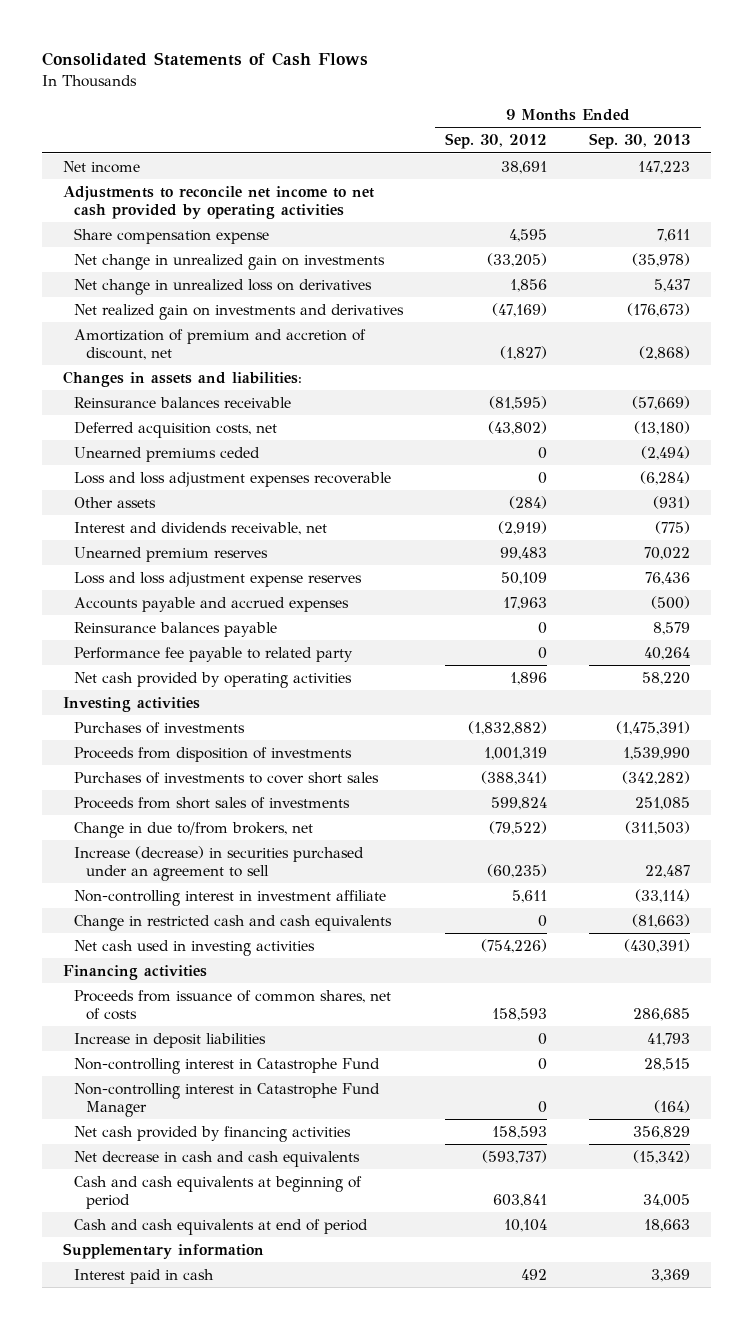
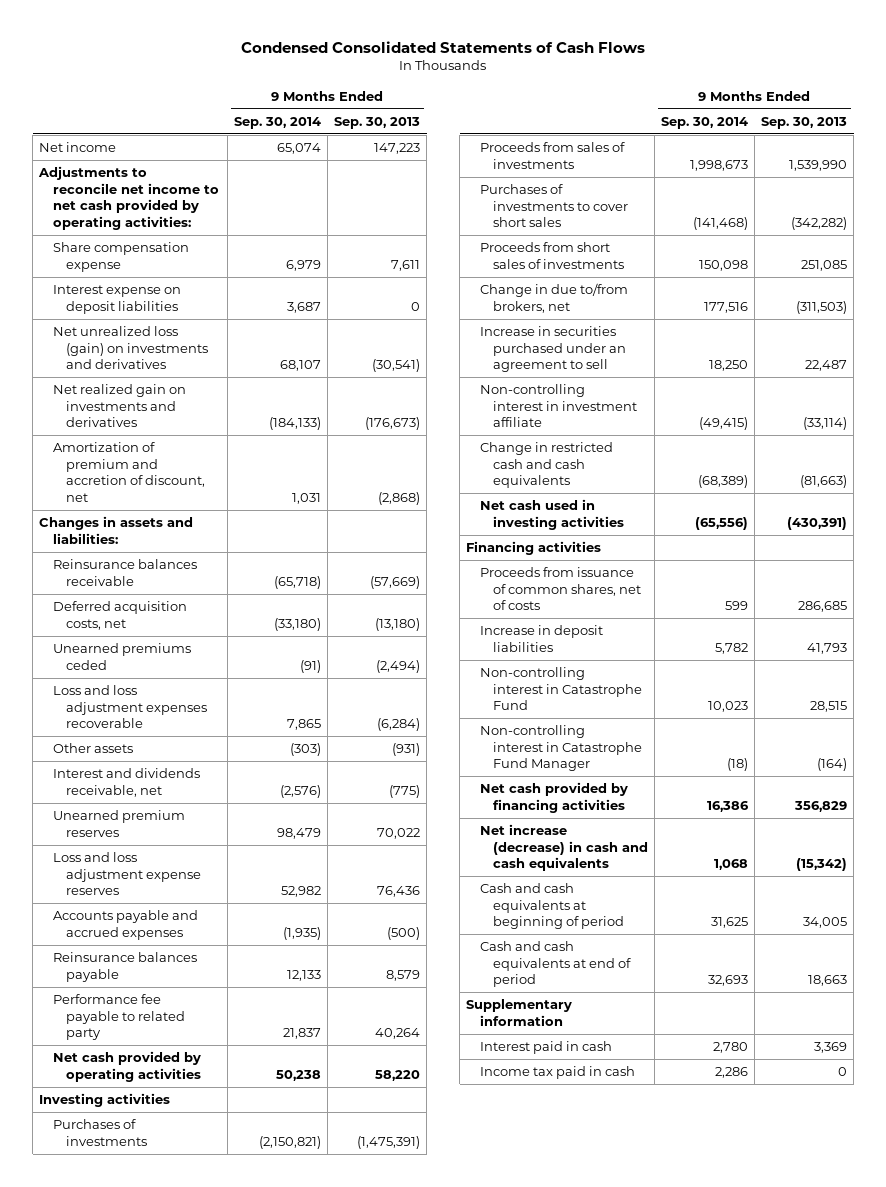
- Consolidated Statements of Cash Flows
+ Condensed Consolidated Statements of Cash Flows
- | 9 Months Ended Sep. 30, 2012 | 9 Months Ended Sep. 30, 2013
+ | 9 Months Ended Sep. 30, 2014 | 9 Months Ended Sep. 30, 2013
- Adjustments to reconcile net income to net cash provided by operating activities
+ Adjustments to reconcile net income to net cash provided by operating activities:
- Net change in unrealized gain on investments | (33,205) | (35,978)
- Net change in unrealized loss on derivatives | 1,856 | 5,437
+ Interest expense on deposit liabilities | 3,687 | 0
+ Net unrealized loss (gain) on investments and derivatives | 68,107 | (30,541)
- Proceeds from disposition of investments | 1,001,319 | 1,539,990
+ Proceeds from sales of investments | 1,998,673 | 1,539,990
- Increase (decrease) in securities purchased under an agreement to sell | (60,235) | 22,487
+ Increase in securities purchased under an agreement to sell | 18,250 | 22,487
- Net decrease in cash and cash equivalents | (593,737) | (15,342)
+ Net increase (decrease) in cash and cash equivalents | 1,068 | (15,342)
+ Income tax paid in cash | 2,286 | 0

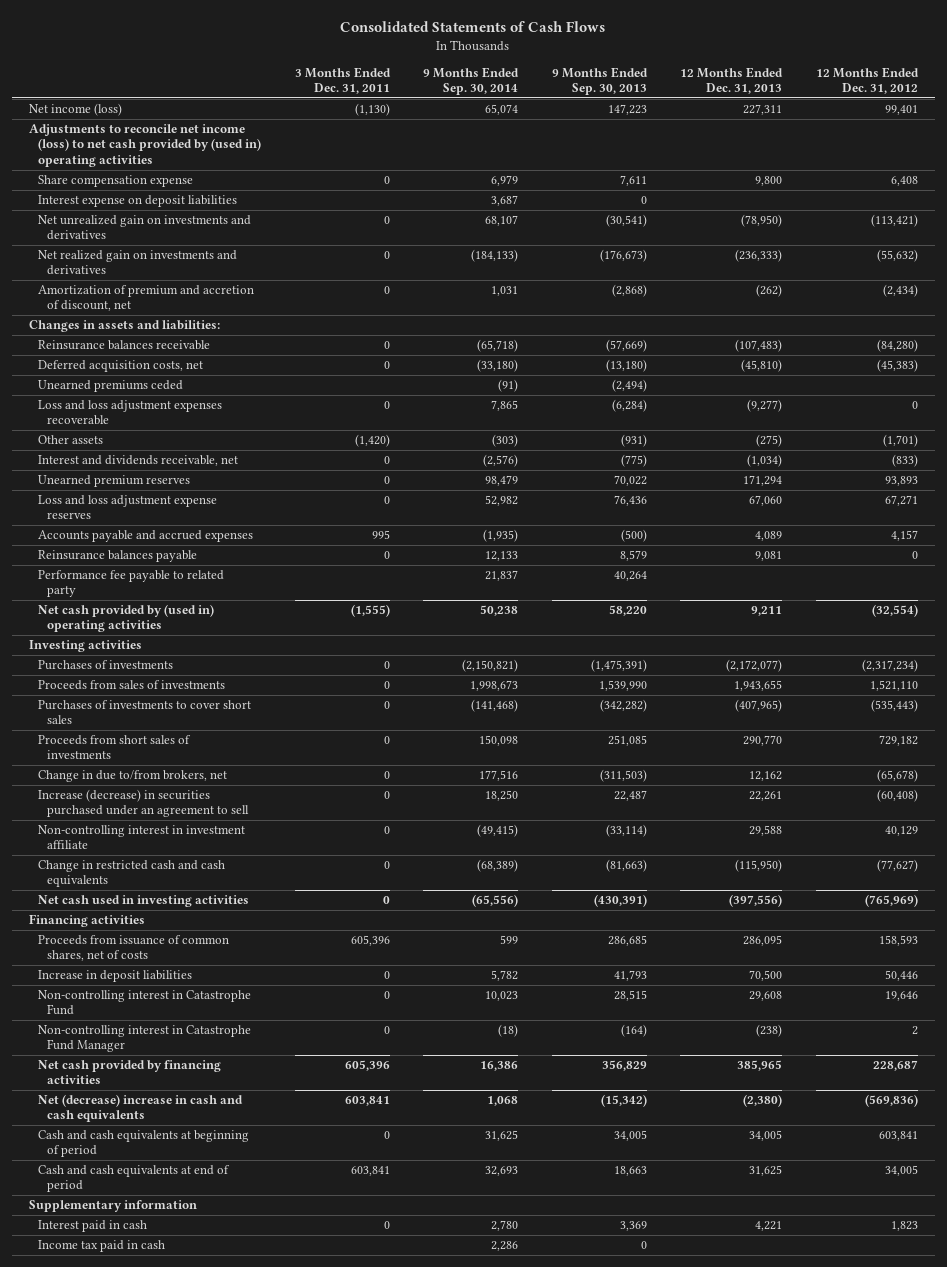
- Condensed Consolidated Statements of Cash Flows
+ Consolidated Statements of Cash Flows
- | 9 Months Ended Sep. 30, 2014 | 9 Months Ended Sep. 30, 2013
+ | 3 Months Ended Dec. 31, 2011 | 9 Months Ended Sep. 30, 2014 | 9 Months Ended Sep. 30, 2013 | 12 Months Ended Dec. 31, 2013 | 12 Months Ended Dec. 31, 2012
- Net income | 65,074 | 147,223
- Adjustments to reconcile net income to net cash provided by operating activities:
+ Net income (loss) | (1,130) | 65,074 | 147,223 | 227,311 | 99,401
+ Adjustments to reconcile net income (loss) to net cash provided by (used in) operating activities
- Net unrealized loss (gain) on investments and derivatives | 68,107 | (30,541)
+ Net unrealized gain on investments and derivatives | 0 | 68,107 | (30,541) | (78,950) | (113,421)
- Net cash provided by operating activities | 50,238 | 58,220
+ Net cash provided by (used in) operating activities | (1,555) | 50,238 | 58,220 | 9,211 | (32,554)
- Increase in securities purchased under an agreement to sell | 18,250 | 22,487
+ Increase (decrease) in securities purchased under an agreement to sell | 0 | 18,250 | 22,487 | 22,261 | (60,408)
- Net increase (decrease) in cash and cash equivalents | 1,068 | (15,342)
+ Net (decrease) increase in cash and cash equivalents | 603,841 | 1,068 | (15,342) | (2,380) | (569,836)

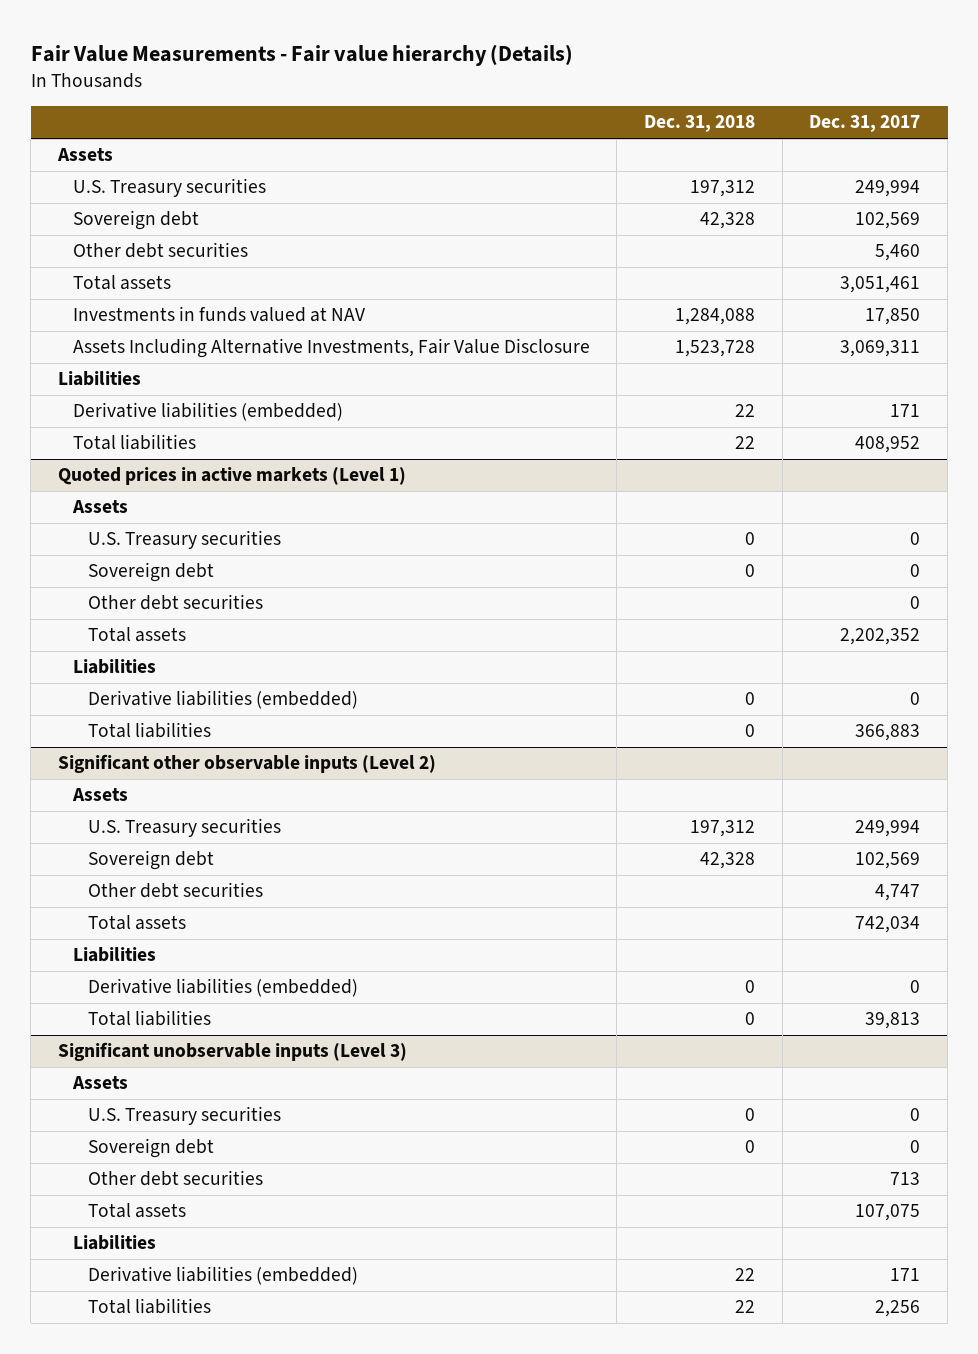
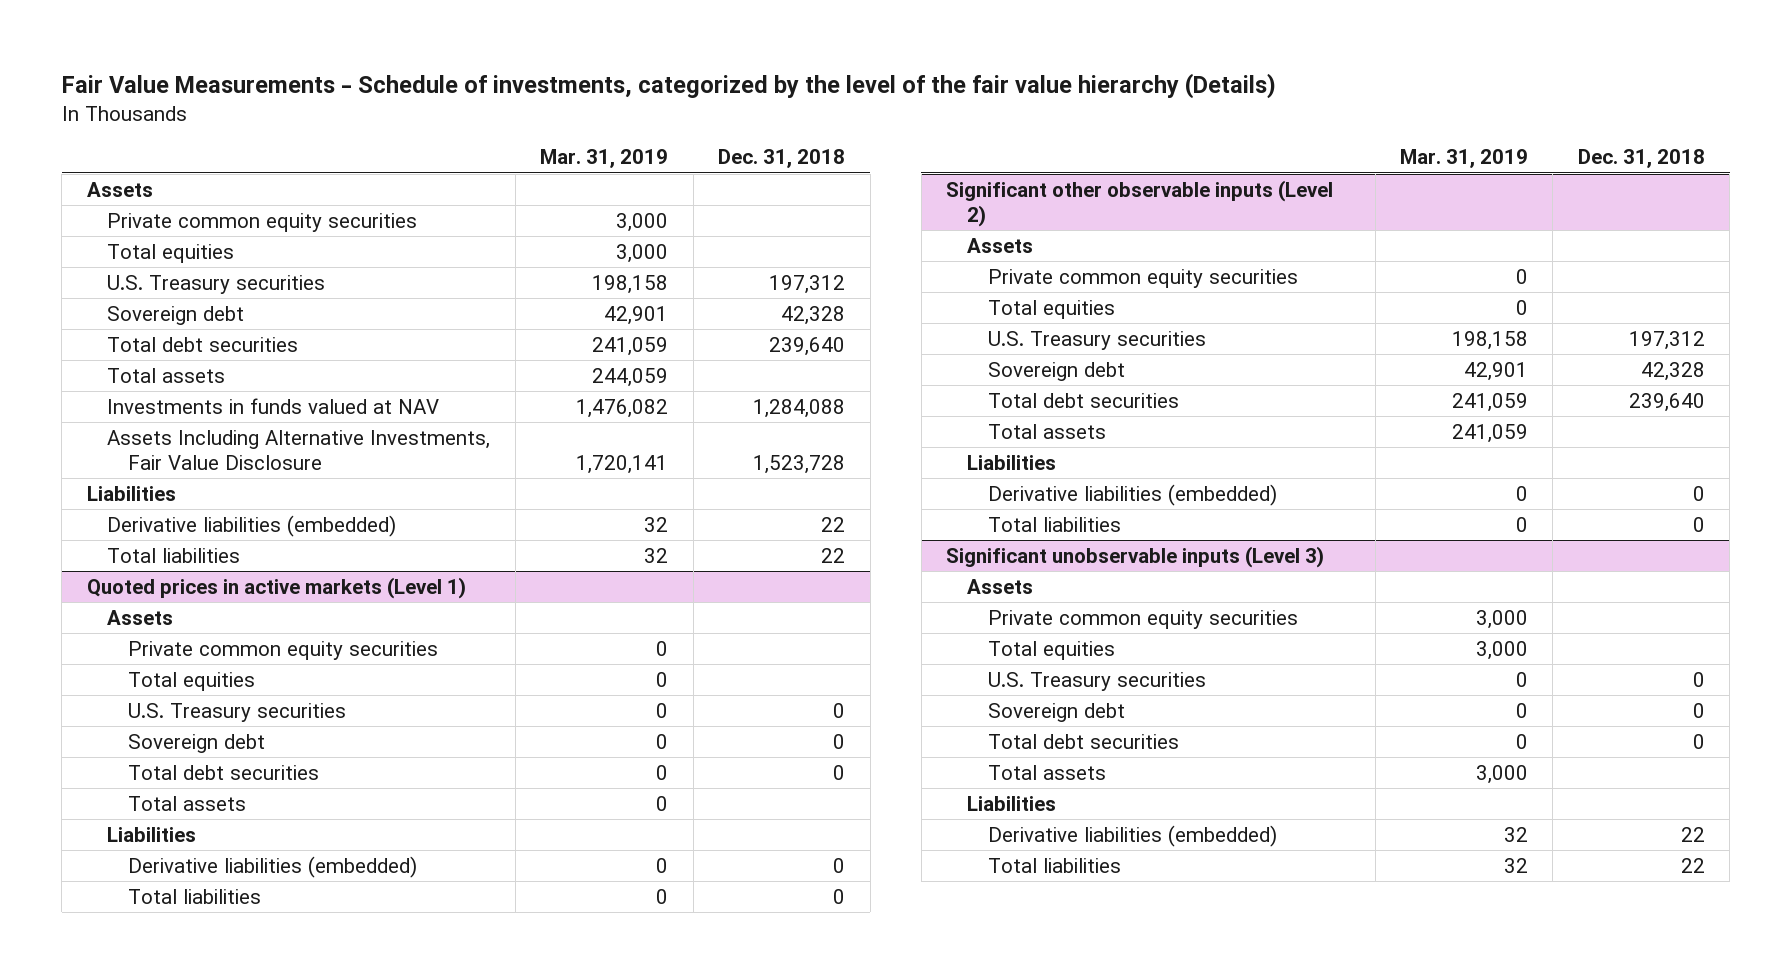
- Fair Value Measurements - Fair value hierarchy (Details)
+ Fair Value Measurements - Schedule of investments, categorized by the level of the fair value hierarchy (Details)
- | Dec. 31, 2018 | Dec. 31, 2017
+ | Mar. 31, 2019 | Dec. 31, 2018
+ Private common equity securities | 3,000 |
+ Total equities | 3,000 |
- Other debt securities | | 5,460
+ Total debt securities | 241,059 | 239,640
@ Quoted prices in active markets (Level 1)
+ Private common equity securities | 0 |
+ Total equities | 0 |
- Other debt securities | | 0
+ Total debt securities | 0 | 0
@ Significant other observable inputs (Level 2)
+ Private common equity securities | 0 |
+ Total equities | 0 |
- Other debt securities | | 4,747
+ Total debt securities | 241,059 | 239,640
@ Significant unobservable inputs (Level 3)
+ Private common equity securities | 3,000 |
+ Total equities | 3,000 |
- Other debt securities | | 713
+ Total debt securities | 0 | 0

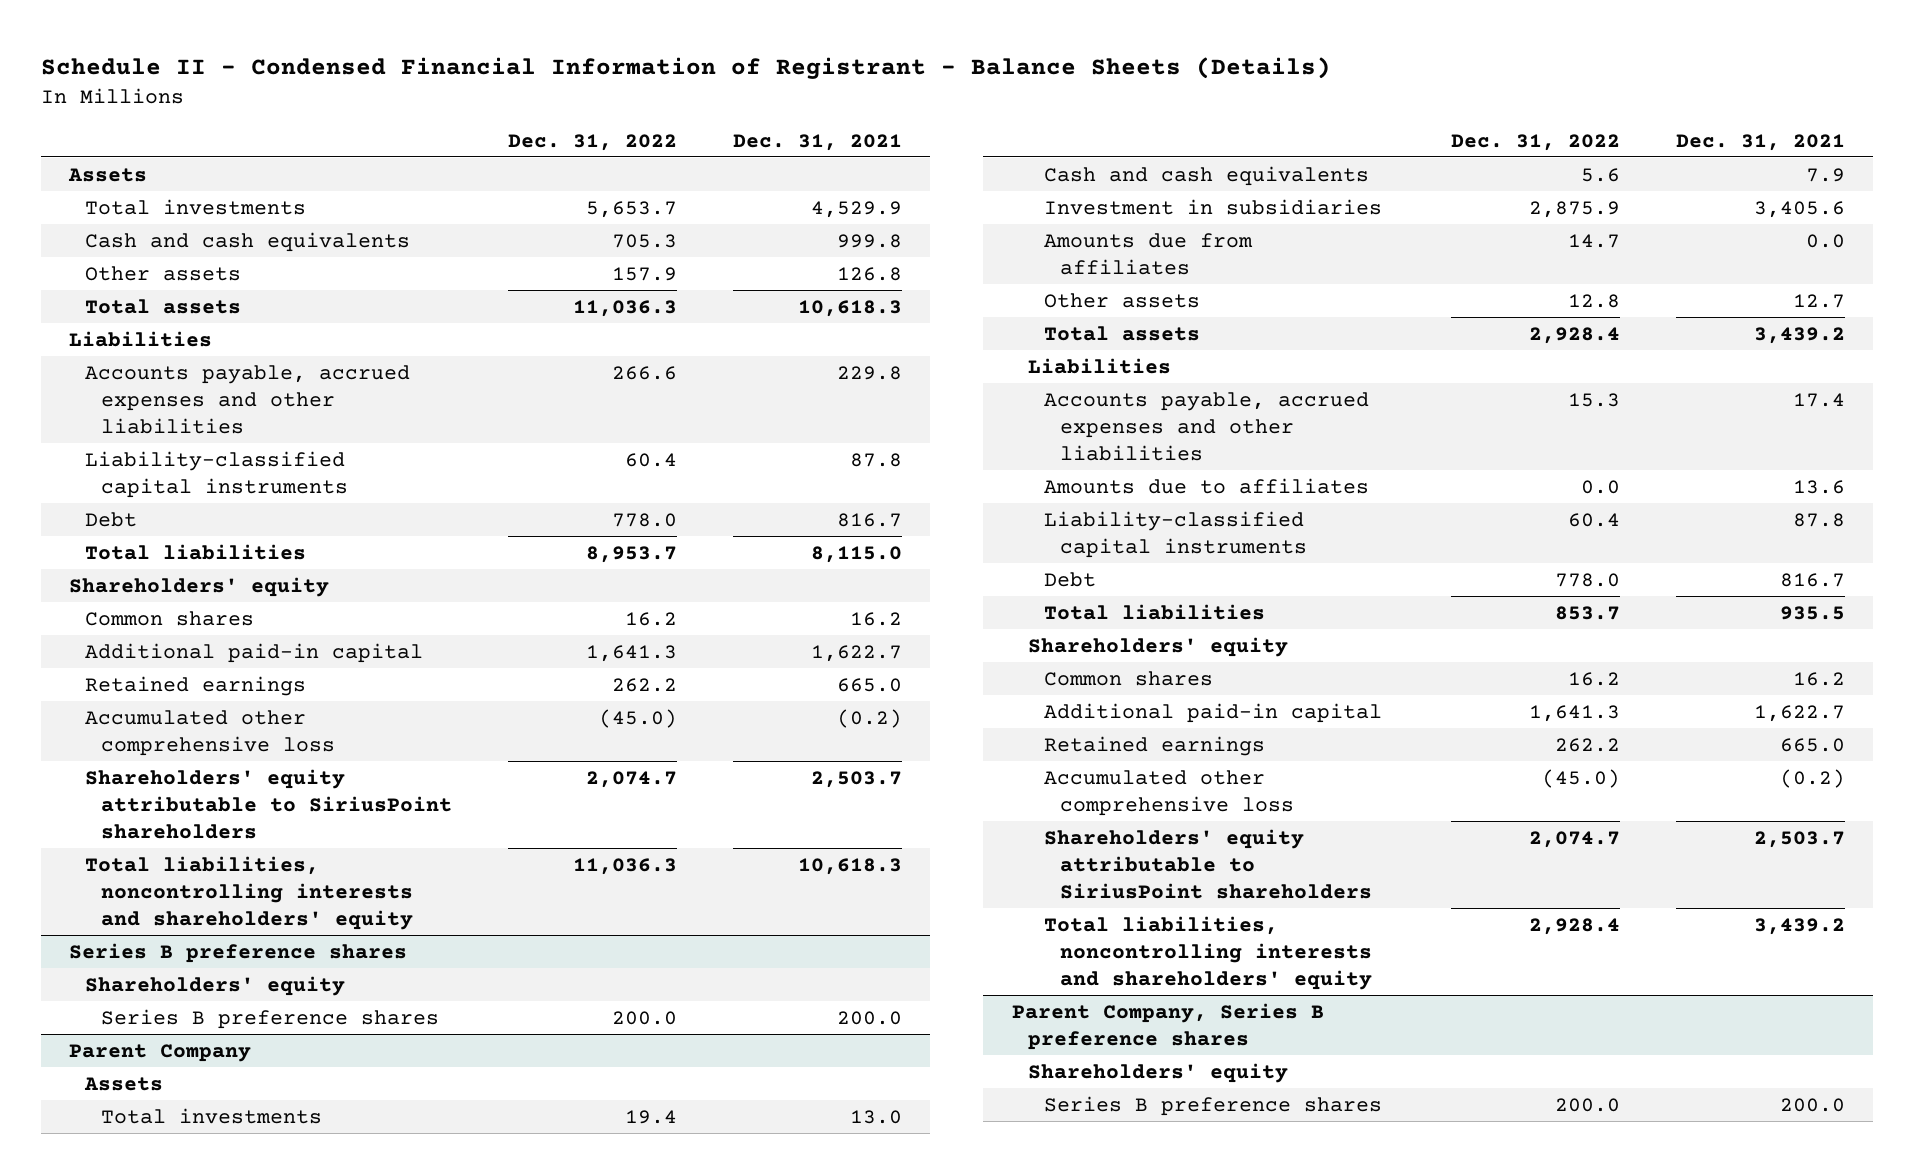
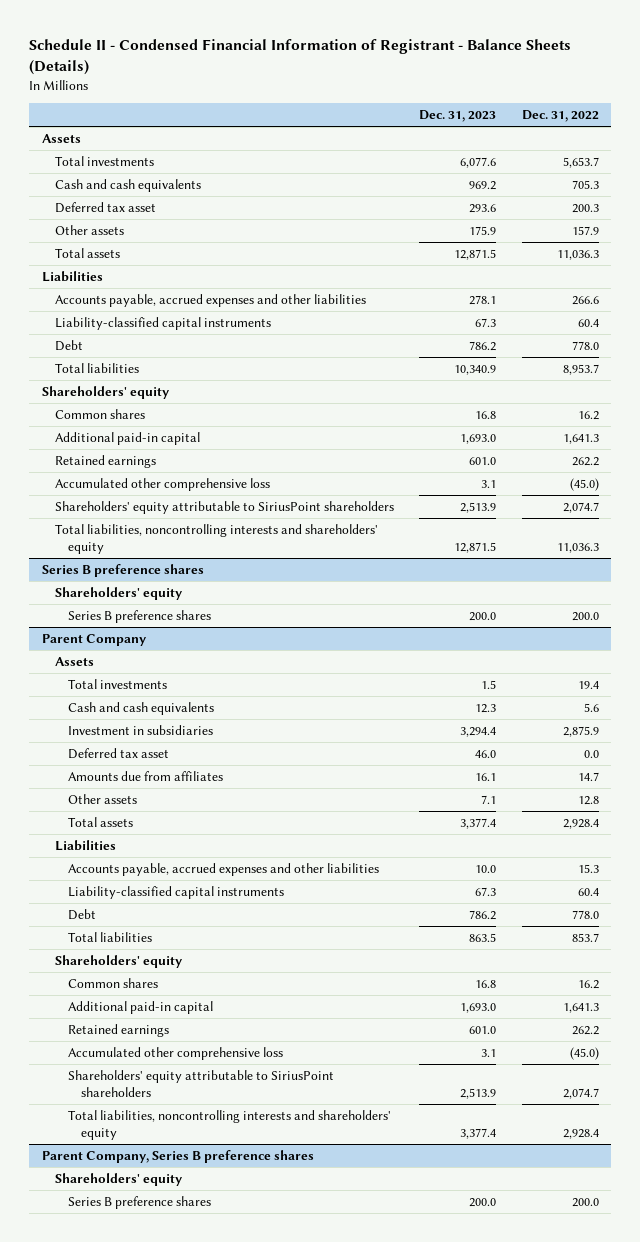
- | Dec. 31, 2022 | Dec. 31, 2021
+ | Dec. 31, 2023 | Dec. 31, 2022
+ Deferred tax asset | 293.6 | 200.3
@ Parent Company
+ Deferred tax asset | 46.0 | 0.0
- Amounts due to affiliates | 0.0 | 13.6

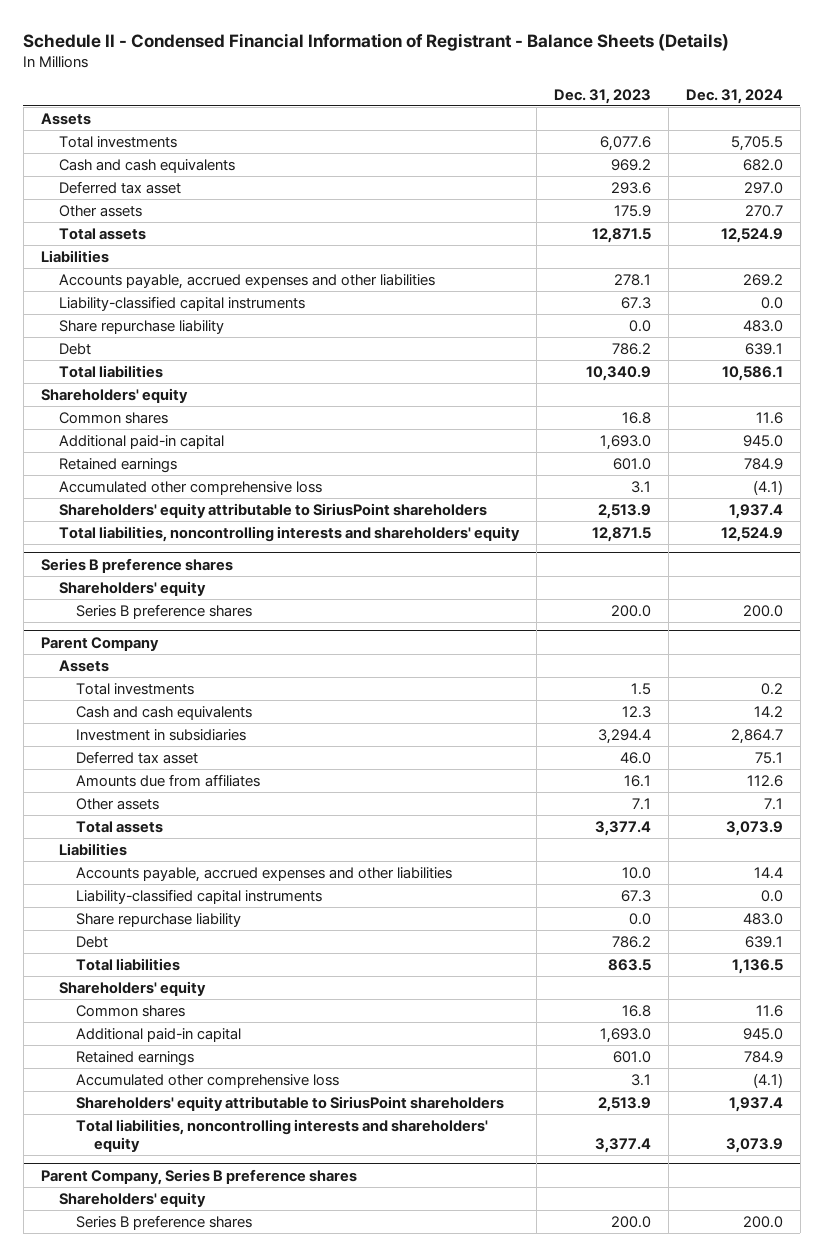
- | Dec. 31, 2023 | Dec. 31, 2022
+ | Dec. 31, 2023 | Dec. 31, 2024
+ Share repurchase liability | 0.0 | 483.0
@ Parent Company
+ Share repurchase liability | 0.0 | 483.0

